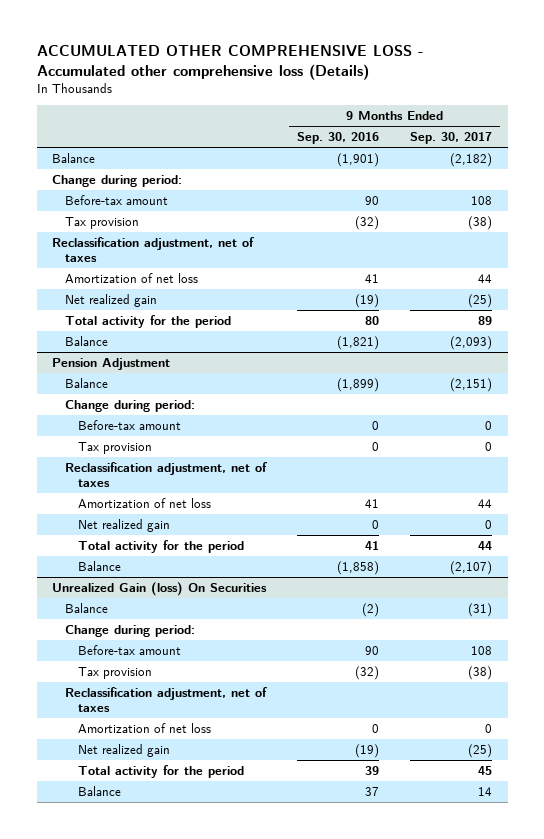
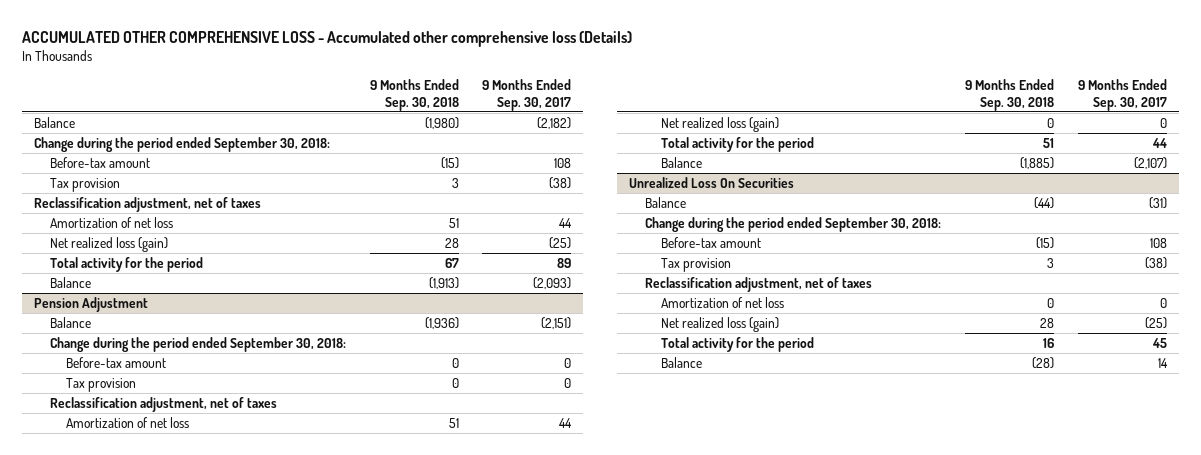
- | 9 Months Ended Sep. 30, 2016 | 9 Months Ended Sep. 30, 2017
+ | 9 Months Ended Sep. 30, 2018 | 9 Months Ended Sep. 30, 2017
- Change during period:
+ Change during the period ended September 30, 2018:
- Net realized gain | (19) | (25)
+ Net realized loss (gain) | 28 | (25)
@ Pension Adjustment
- Change during period:
+ Change during the period ended September 30, 2018:
- Net realized gain | 0 | 0
+ Net realized loss (gain) | 0 | 0
- Unrealized Gain (loss) On Securities
+ Unrealized Loss On Securities
- Change during period:
+ Change during the period ended September 30, 2018:
- Net realized gain | (19) | (25)
+ Net realized loss (gain) | 28 | (25)

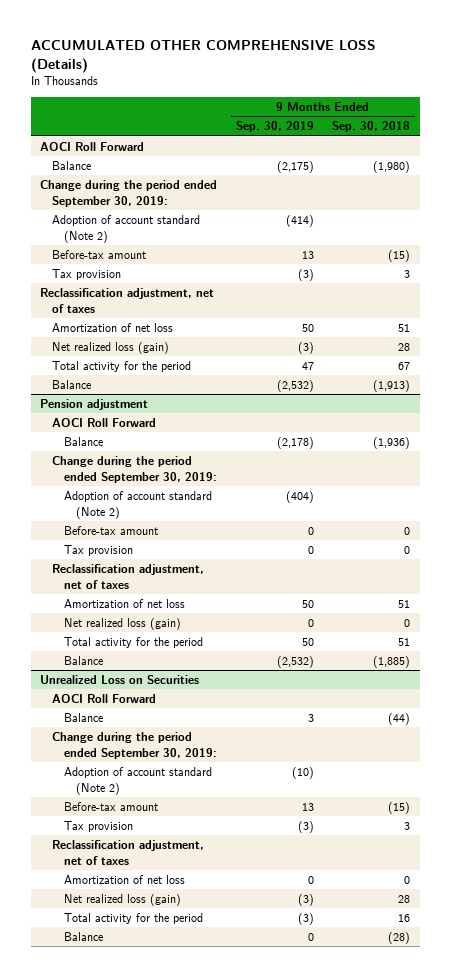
- ACCUMULATED OTHER COMPREHENSIVE LOSS - Accumulated other comprehensive loss (Details)
+ ACCUMULATED OTHER COMPREHENSIVE LOSS (Details)
- | 9 Months Ended Sep. 30, 2018 | 9 Months Ended Sep. 30, 2017
+ | 9 Months Ended Sep. 30, 2019 | 9 Months Ended Sep. 30, 2018
+ AOCI Roll Forward
- Change during the period ended September 30, 2018:
+ Change during the period ended September 30, 2019:
+ Adoption of account standard (Note 2) | (414) |
- Pension Adjustment
+ Pension adjustment
+ AOCI Roll Forward
- Change during the period ended September 30, 2018:
+ Change during the period ended September 30, 2019:
+ Adoption of account standard (Note 2) | (404) |
- Unrealized Loss On Securities
+ Unrealized Loss on Securities
+ AOCI Roll Forward
- Change during the period ended September 30, 2018:
+ Change during the period ended September 30, 2019:
+ Adoption of account standard (Note 2) | (10) |

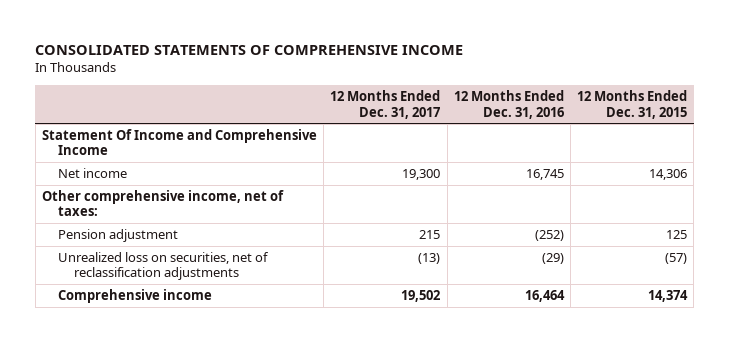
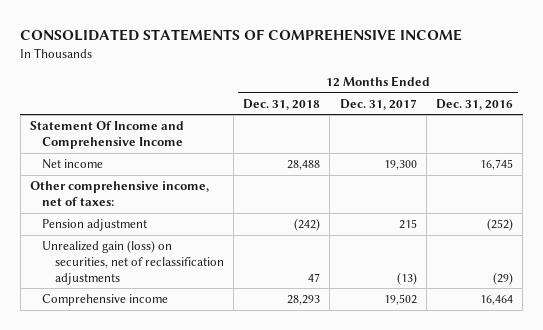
- | 12 Months Ended Dec. 31, 2017 | 12 Months Ended Dec. 31, 2016 | 12 Months Ended Dec. 31, 2015
+ | 12 Months Ended Dec. 31, 2018 | 12 Months Ended Dec. 31, 2017 | 12 Months Ended Dec. 31, 2016
- Unrealized loss on securities, net of reclassification adjustments | (13) | (29) | (57)
+ Unrealized gain (loss) on securities, net of reclassification adjustments | 47 | (13) | (29)

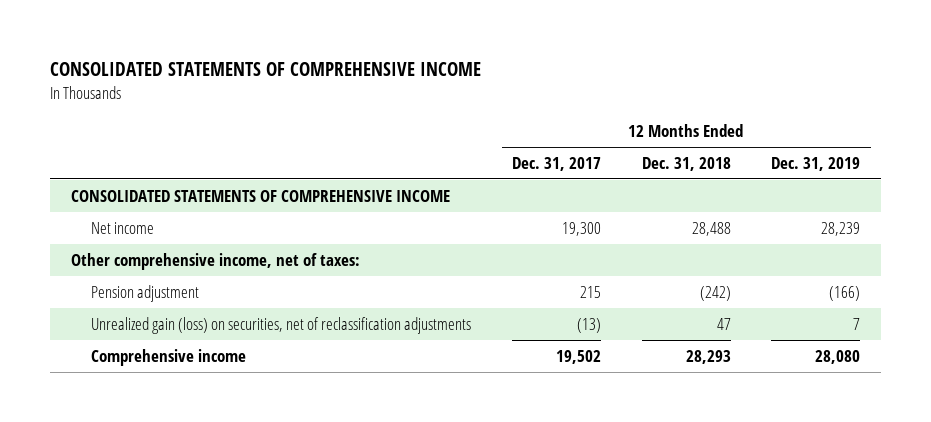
- | 12 Months Ended Dec. 31, 2018 | 12 Months Ended Dec. 31, 2017 | 12 Months Ended Dec. 31, 2016
+ | 12 Months Ended Dec. 31, 2017 | 12 Months Ended Dec. 31, 2018 | 12 Months Ended Dec. 31, 2019
- Statement Of Income and Comprehensive Income
+ CONSOLIDATED STATEMENTS OF COMPREHENSIVE INCOME

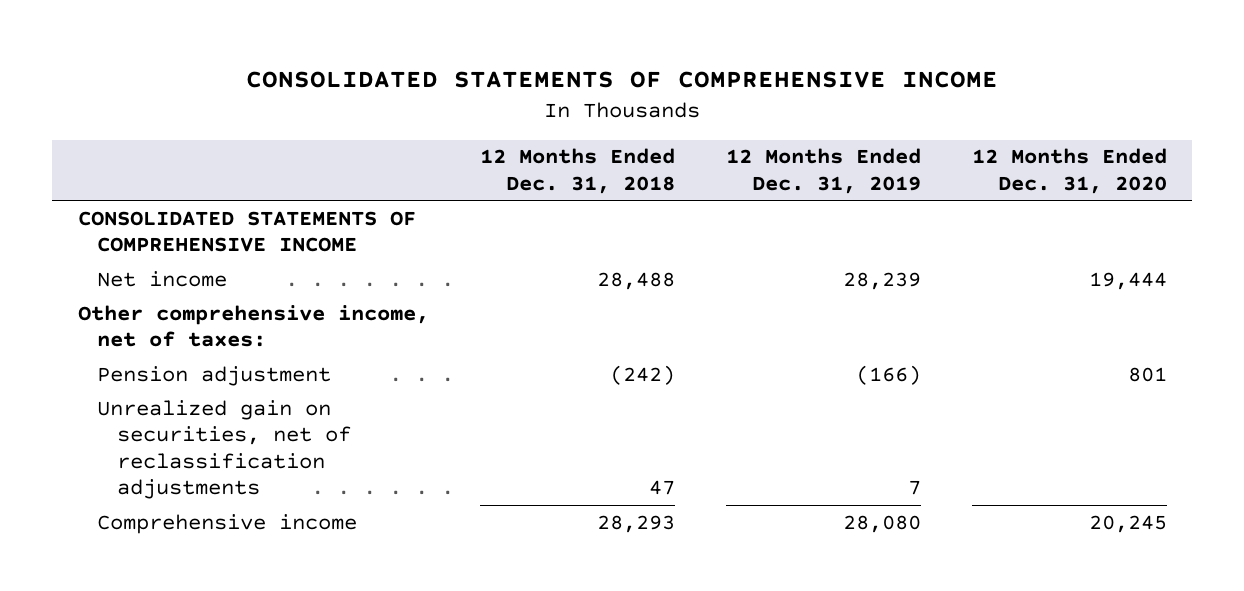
- | 12 Months Ended Dec. 31, 2017 | 12 Months Ended Dec. 31, 2018 | 12 Months Ended Dec. 31, 2019
+ | 12 Months Ended Dec. 31, 2018 | 12 Months Ended Dec. 31, 2019 | 12 Months Ended Dec. 31, 2020
- Unrealized gain (loss) on securities, net of reclassification adjustments | (13) | 47 | 7
+ Unrealized gain on securities, net of reclassification adjustments | 47 | 7 |

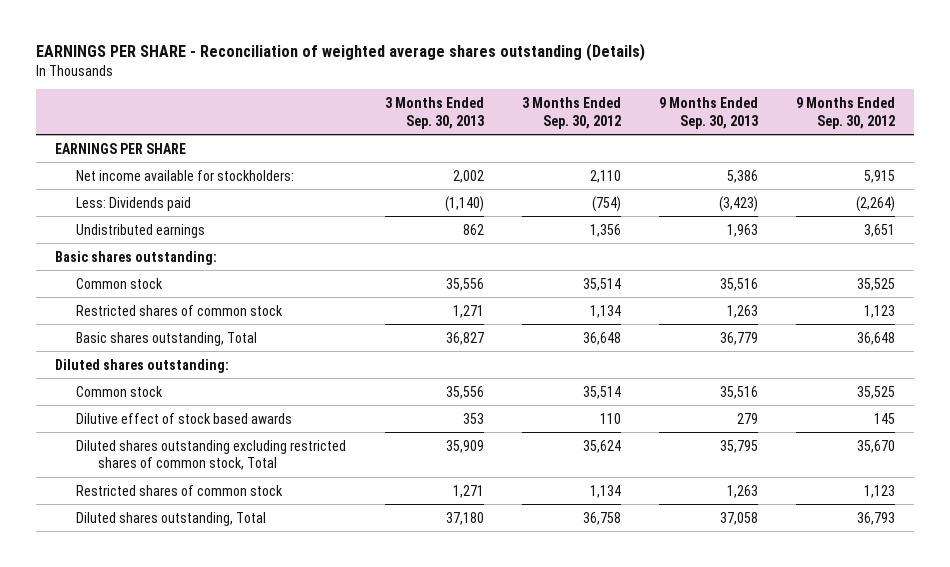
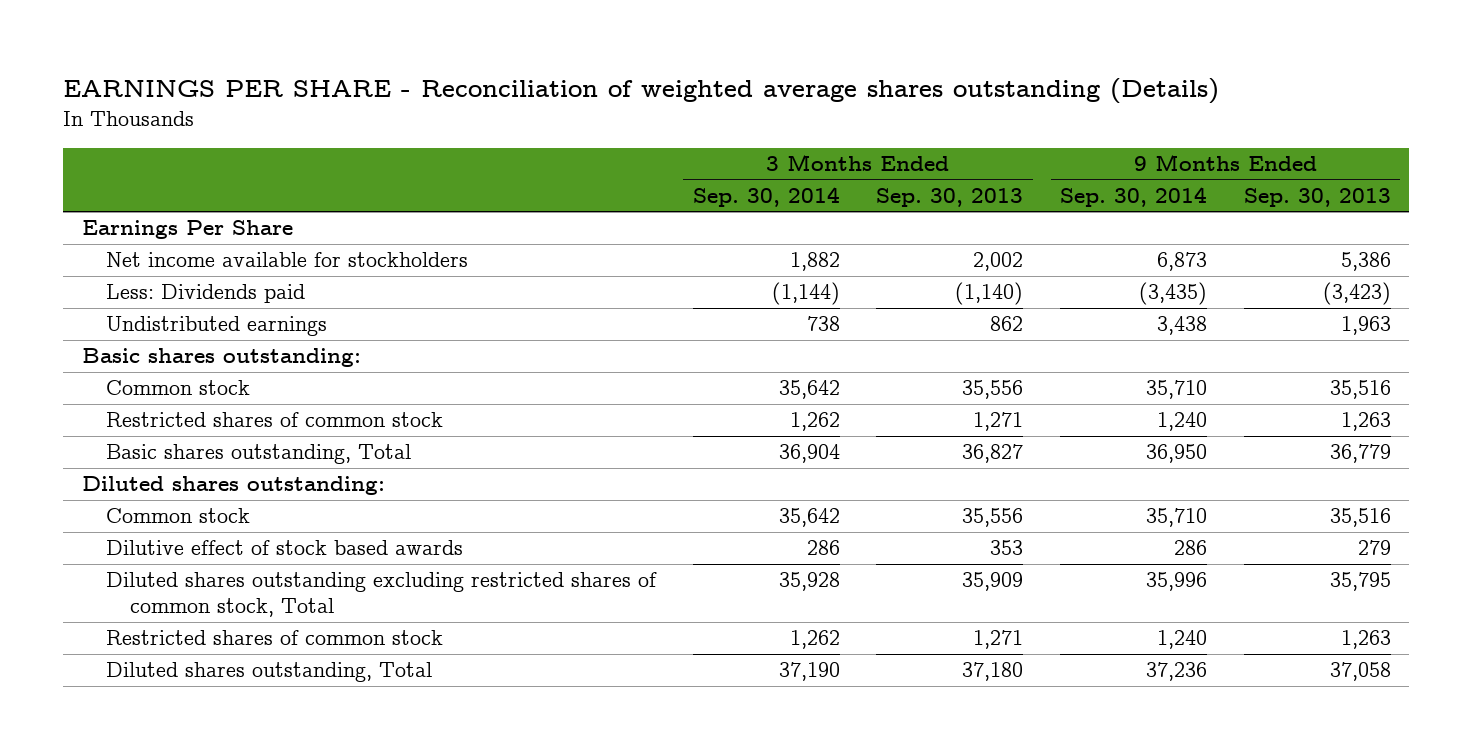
- | 3 Months Ended Sep. 30, 2013 | 3 Months Ended Sep. 30, 2012 | 9 Months Ended Sep. 30, 2013 | 9 Months Ended Sep. 30, 2012
+ | 3 Months Ended Sep. 30, 2014 | 3 Months Ended Sep. 30, 2013 | 9 Months Ended Sep. 30, 2014 | 9 Months Ended Sep. 30, 2013
- EARNINGS PER SHARE
- Net income available for stockholders: | 2,002 | 2,110 | 5,386 | 5,915
+ Earnings Per Share
+ Net income available for stockholders | 1,882 | 2,002 | 6,873 | 5,386

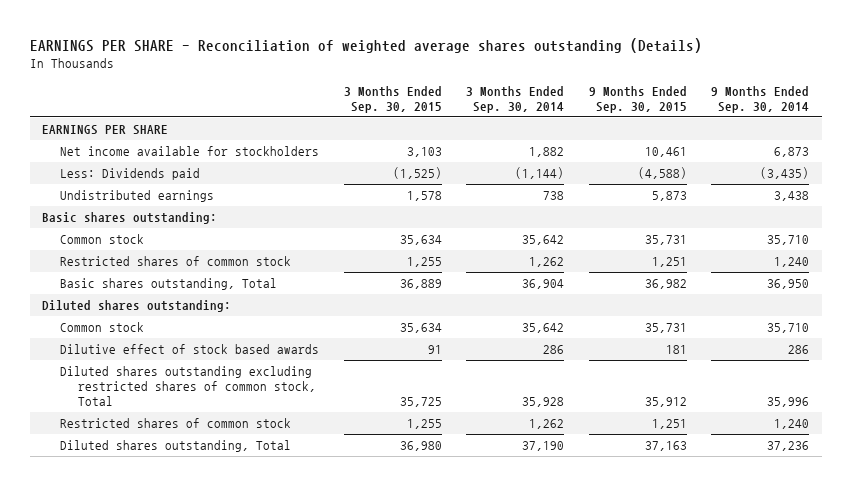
- | 3 Months Ended Sep. 30, 2014 | 3 Months Ended Sep. 30, 2013 | 9 Months Ended Sep. 30, 2014 | 9 Months Ended Sep. 30, 2013
+ | 3 Months Ended Sep. 30, 2015 | 3 Months Ended Sep. 30, 2014 | 9 Months Ended Sep. 30, 2015 | 9 Months Ended Sep. 30, 2014
- Earnings Per Share
+ EARNINGS PER SHARE

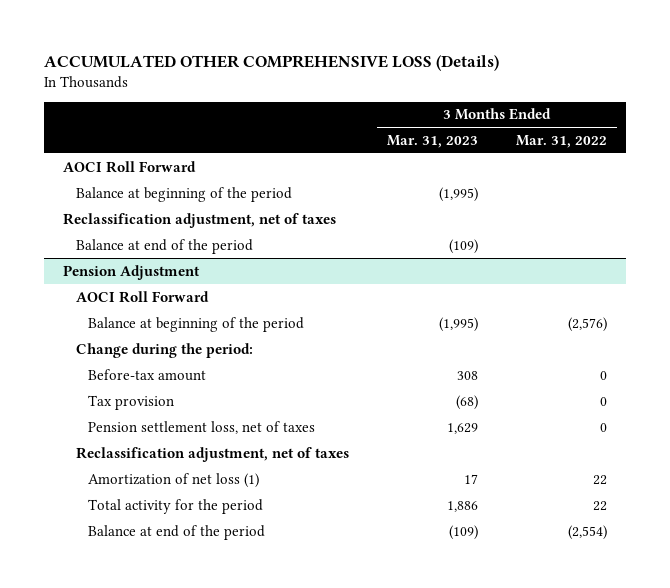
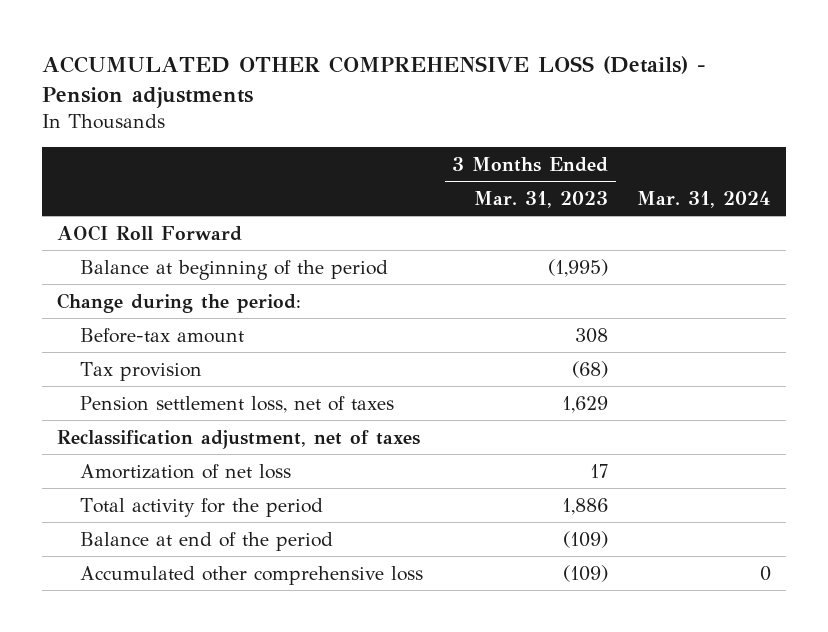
- ACCUMULATED OTHER COMPREHENSIVE LOSS (Details)
+ ACCUMULATED OTHER COMPREHENSIVE LOSS (Details) - Pension adjustments
- | 3 Months Ended Mar. 31, 2023 | 3 Months Ended Mar. 31, 2022
+ | 3 Months Ended Mar. 31, 2023 | Mar. 31, 2024
- Reclassification adjustment, net of taxes
- Balance at end of the period | (109) |
- Pension Adjustment
- AOCI Roll Forward
- Balance at beginning of the period | (1,995) | (2,576)
- Amortization of net loss (1) | 17 | 22
+ Amortization of net loss | 17 |
+ Accumulated other comprehensive loss | (109) | 0

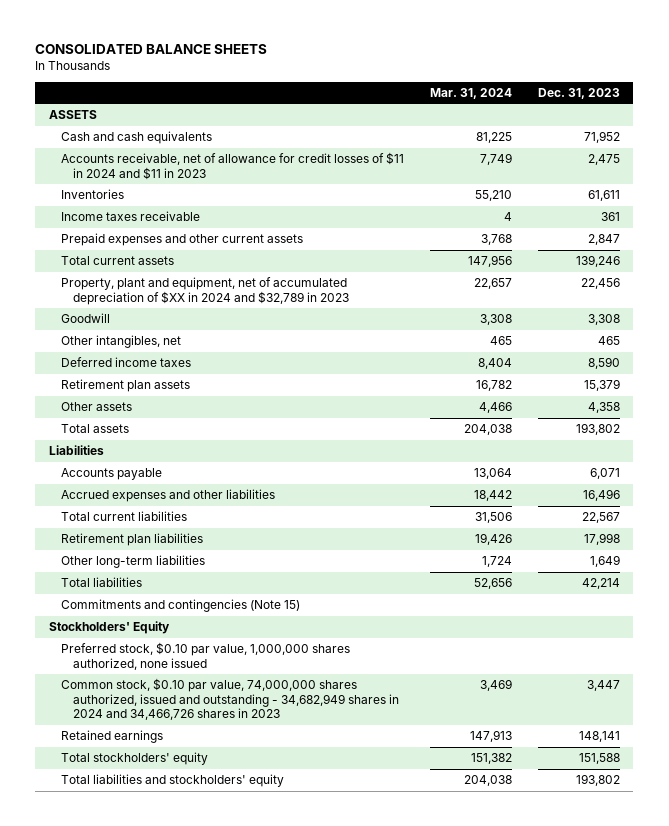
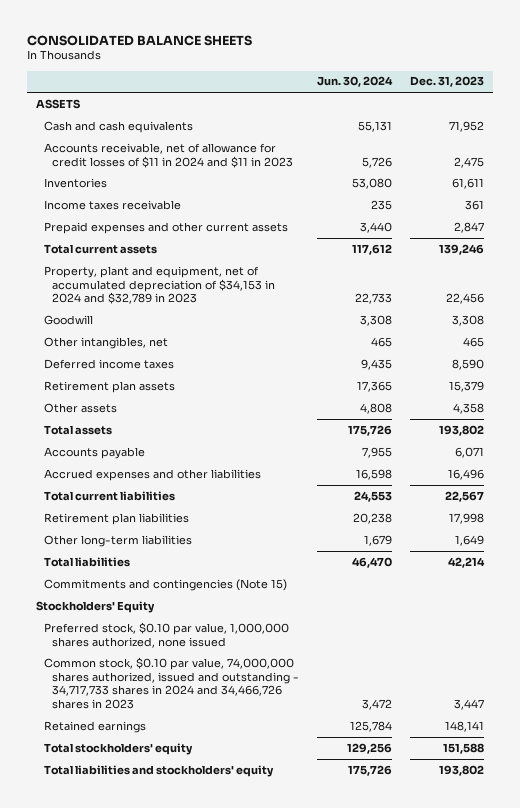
- | Mar. 31, 2024 | Dec. 31, 2023
+ | Jun. 30, 2024 | Dec. 31, 2023
- Property, plant and equipment, net of accumulated depreciation of $XX in 2024 and $32,789 in 2023 | 22,657 | 22,456
+ Property, plant and equipment, net of accumulated depreciation of $34,153 in 2024 and $32,789 in 2023 | 22,733 | 22,456
- Liabilities
- Common stock, $0.10 par value, 74,000,000 shares authorized, issued and outstanding - 34,682,949 shares in 2024 and 34,466,726 shares in 2023 | 3,469 | 3,447
+ Common stock, $0.10 par value, 74,000,000 shares authorized, issued and outstanding - 34,717,733 shares in 2024 and 34,466,726 shares in 2023 | 3,472 | 3,447

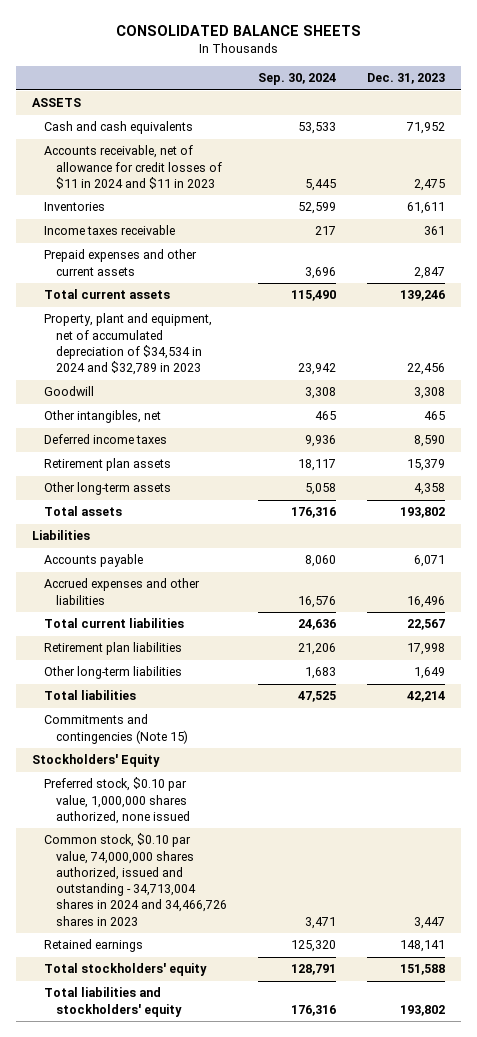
- | Jun. 30, 2024 | Dec. 31, 2023
+ | Sep. 30, 2024 | Dec. 31, 2023
- Property, plant and equipment, net of accumulated depreciation of $34,153 in 2024 and $32,789 in 2023 | 22,733 | 22,456
+ Property, plant and equipment, net of accumulated depreciation of $34,534 in 2024 and $32,789 in 2023 | 23,942 | 22,456
- Other assets | 4,808 | 4,358
+ Other long-term assets | 5,058 | 4,358
+ Liabilities
- Common stock, $0.10 par value, 74,000,000 shares authorized, issued and outstanding - 34,717,733 shares in 2024 and 34,466,726 shares in 2023 | 3,472 | 3,447
+ Common stock, $0.10 par value, 74,000,000 shares authorized, issued and outstanding - 34,713,004 shares in 2024 and 34,466,726 shares in 2023 | 3,471 | 3,447

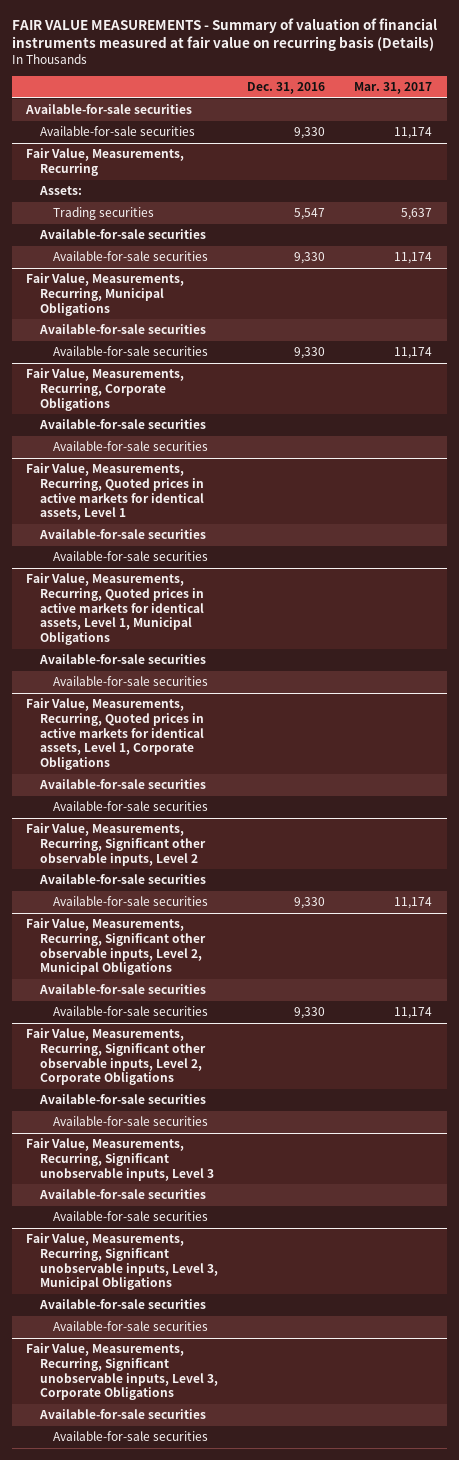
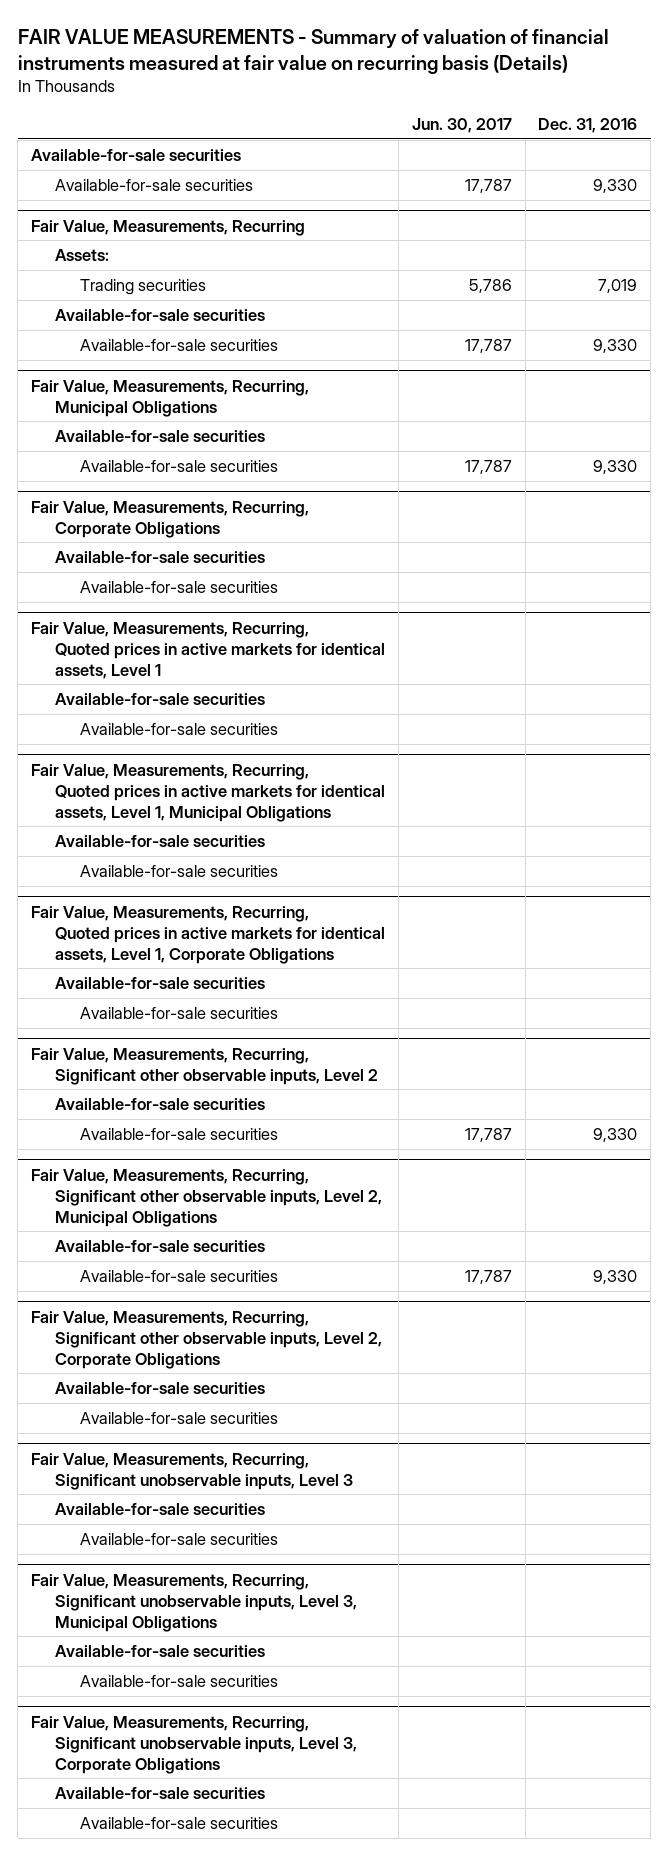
- | Dec. 31, 2016 | Mar. 31, 2017
+ | Jun. 30, 2017 | Dec. 31, 2016
@ Fair Value, Measurements, Recurring
- Trading securities | 5,547 | 5,637
+ Trading securities | 5,786 | 7,019

